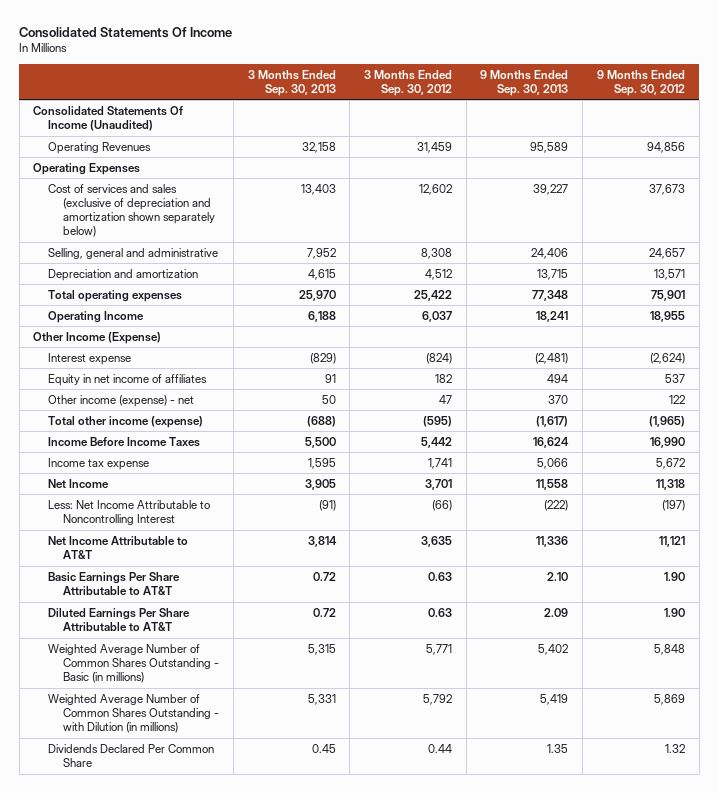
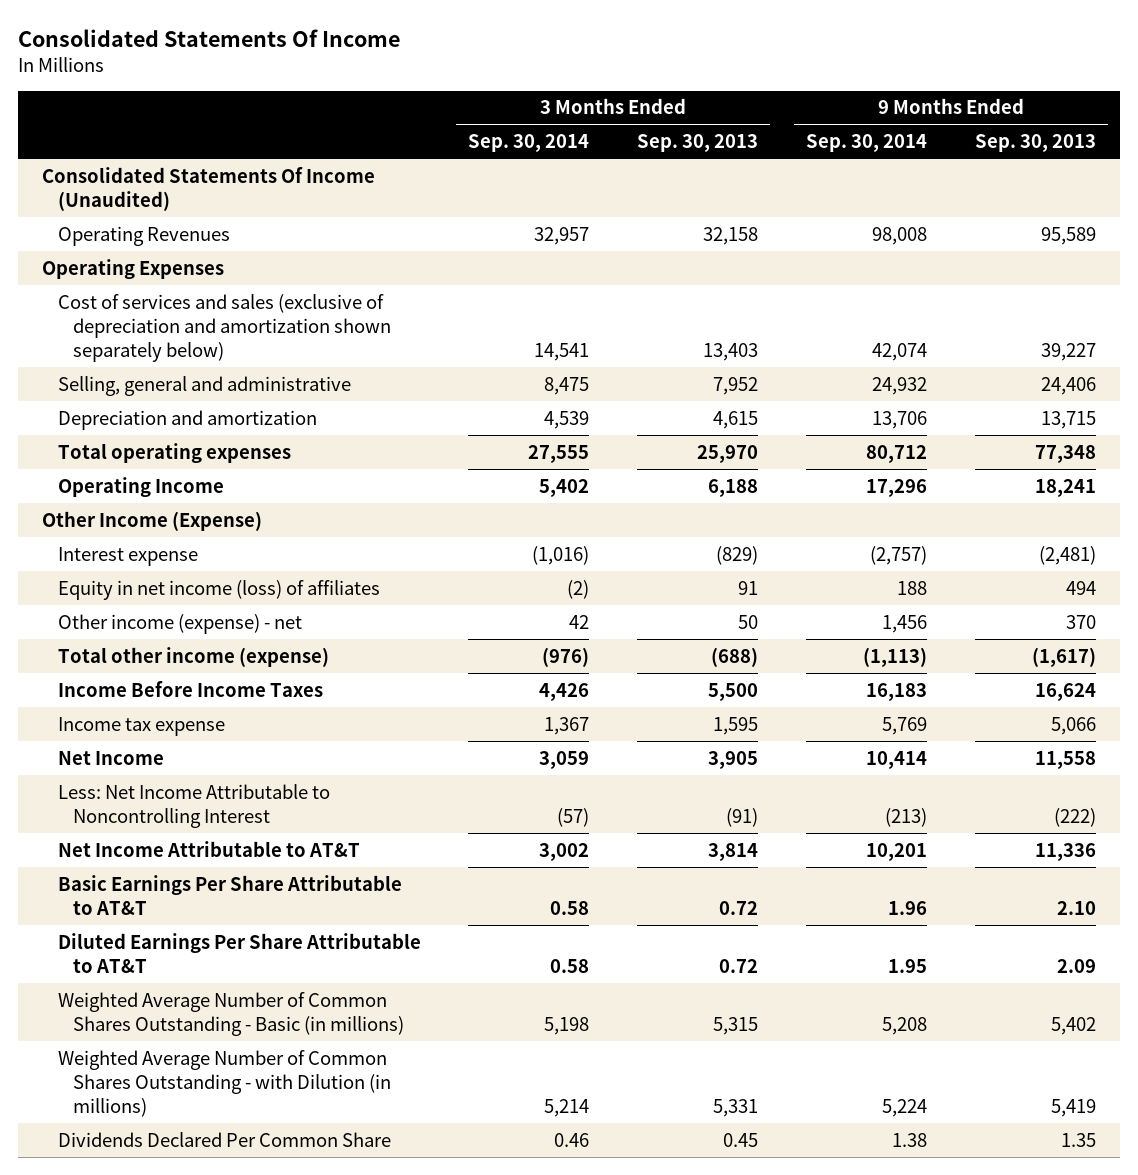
- | 3 Months Ended Sep. 30, 2013 | 3 Months Ended Sep. 30, 2012 | 9 Months Ended Sep. 30, 2013 | 9 Months Ended Sep. 30, 2012
+ | 3 Months Ended Sep. 30, 2014 | 3 Months Ended Sep. 30, 2013 | 9 Months Ended Sep. 30, 2014 | 9 Months Ended Sep. 30, 2013
- Equity in net income of affiliates | 91 | 182 | 494 | 537
+ Equity in net income (loss) of affiliates | (2) | 91 | 188 | 494

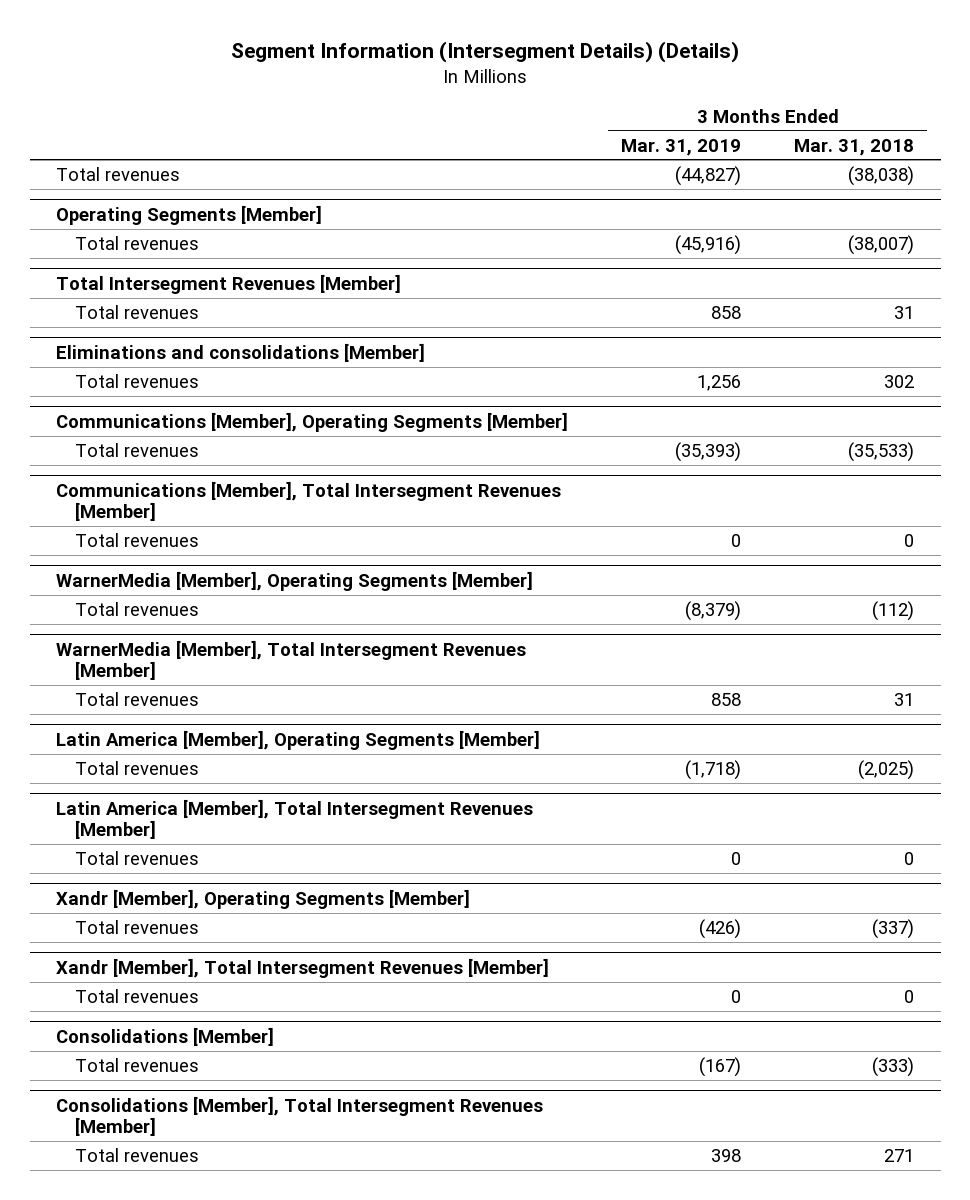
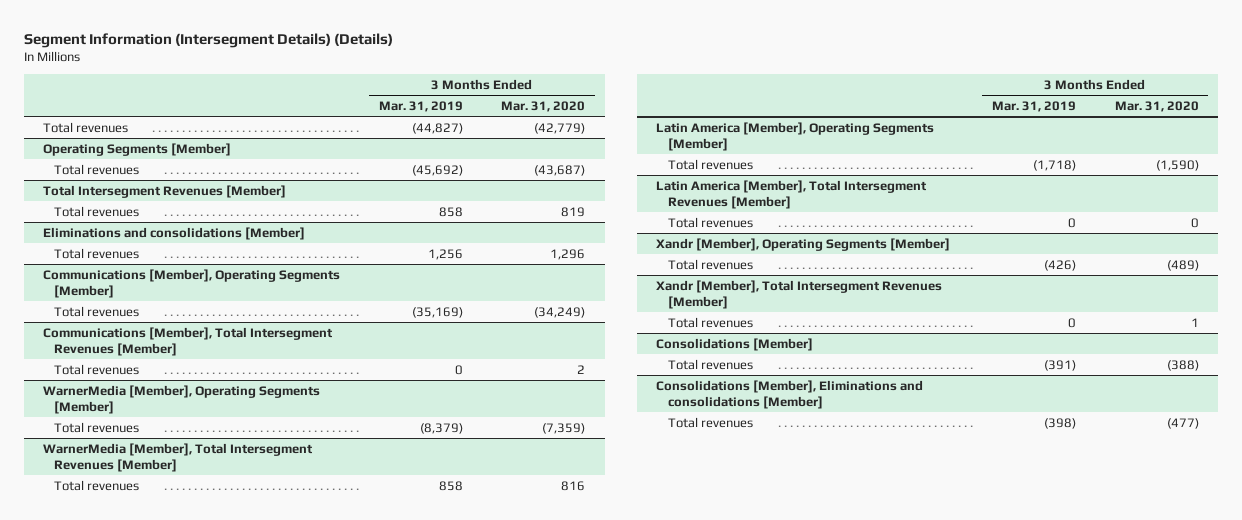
- | 3 Months Ended Mar. 31, 2019 | 3 Months Ended Mar. 31, 2018
+ | 3 Months Ended Mar. 31, 2019 | 3 Months Ended Mar. 31, 2020
@ Operating Segments [Member]
- Total revenues | (45,916) | (38,007)
+ Total revenues | (45,692) | (43,687)
@ Communications [Member], Operating Segments [Member]
- Total revenues | (35,393) | (35,533)
+ Total revenues | (35,169) | (34,249)
@ Consolidations [Member]
- Total revenues | (167) | (333)
- Consolidations [Member], Total Intersegment Revenues [Member]
- Total revenues | 398 | 271
@ Consolidations [Member]
+ Total revenues | (391) | (388)
+ Consolidations [Member], Eliminations and consolidations [Member]
+ Total revenues | (398) | (477)

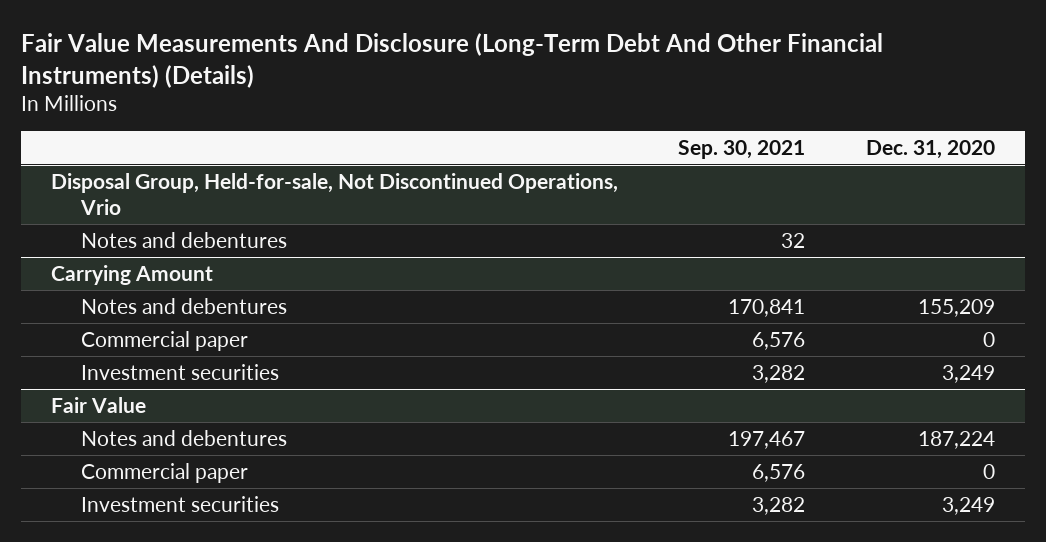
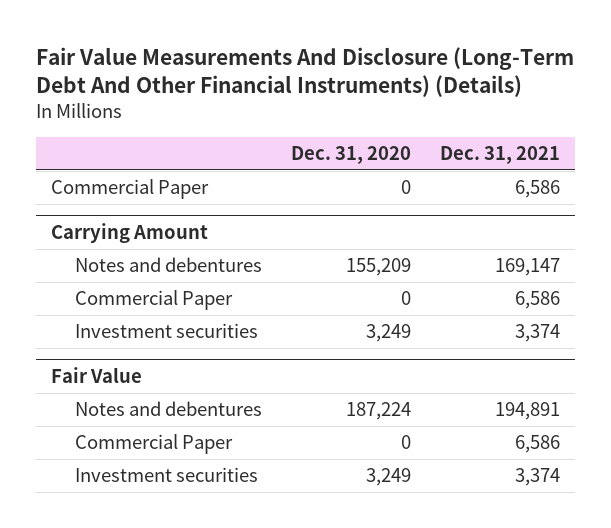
- | Sep. 30, 2021 | Dec. 31, 2020
+ | Dec. 31, 2020 | Dec. 31, 2021
- Disposal Group, Held-for-sale, Not Discontinued Operations, Vrio
- Notes and debentures | 32 |
+ Commercial Paper | 0 | 6,586
@ Carrying Amount
- Commercial paper | 6,576 | 0
+ Commercial Paper | 0 | 6,586
@ Fair Value
- Commercial paper | 6,576 | 0
+ Commercial Paper | 0 | 6,586

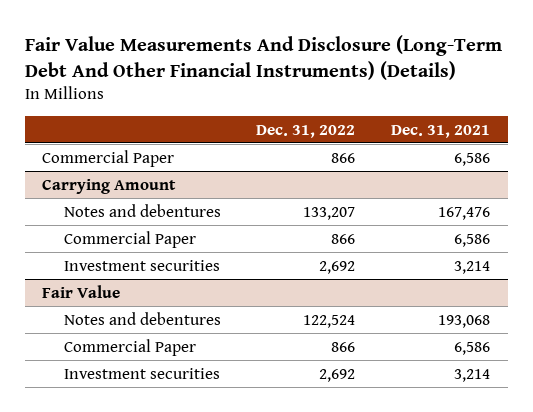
- | Dec. 31, 2020 | Dec. 31, 2021
+ | Dec. 31, 2022 | Dec. 31, 2021
@ Carrying Amount
- Notes and debentures | 155,209 | 169,147
+ Notes and debentures | 133,207 | 167,476
- Investment securities | 3,249 | 3,374
+ Investment securities | 2,692 | 3,214
@ Fair Value
- Notes and debentures | 187,224 | 194,891
+ Notes and debentures | 122,524 | 193,068
- Investment securities | 3,249 | 3,374
+ Investment securities | 2,692 | 3,214

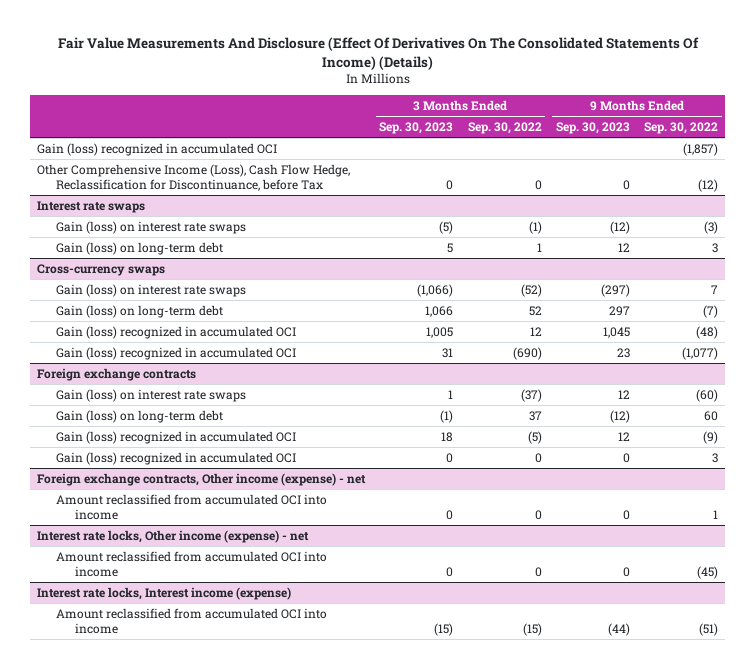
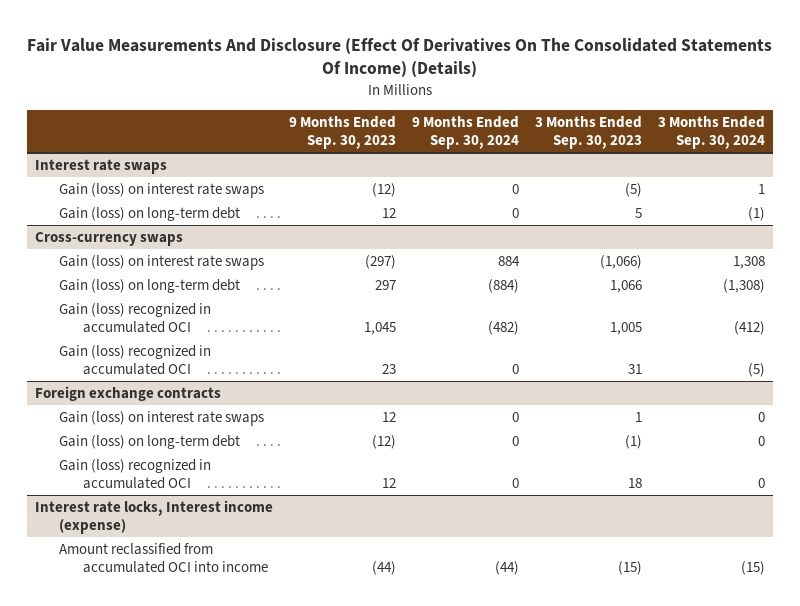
- | 3 Months Ended Sep. 30, 2023 | 3 Months Ended Sep. 30, 2022 | 9 Months Ended Sep. 30, 2023 | 9 Months Ended Sep. 30, 2022
+ | 9 Months Ended Sep. 30, 2023 | 9 Months Ended Sep. 30, 2024 | 3 Months Ended Sep. 30, 2023 | 3 Months Ended Sep. 30, 2024
- Gain (loss) recognized in accumulated OCI | | | | (1,857)
- Other Comprehensive Income (Loss), Cash Flow Hedge, Reclassification for Discontinuance, before Tax | 0 | 0 | 0 | (12)
@ Foreign exchange contracts
- Gain (loss) recognized in accumulated OCI | 0 | 0 | 0 | 3
- Foreign exchange contracts, Other income (expense) - net
- Amount reclassified from accumulated OCI into income | 0 | 0 | 0 | 1
- Interest rate locks, Other income (expense) - net
- Amount reclassified from accumulated OCI into income | 0 | 0 | 0 | (45)

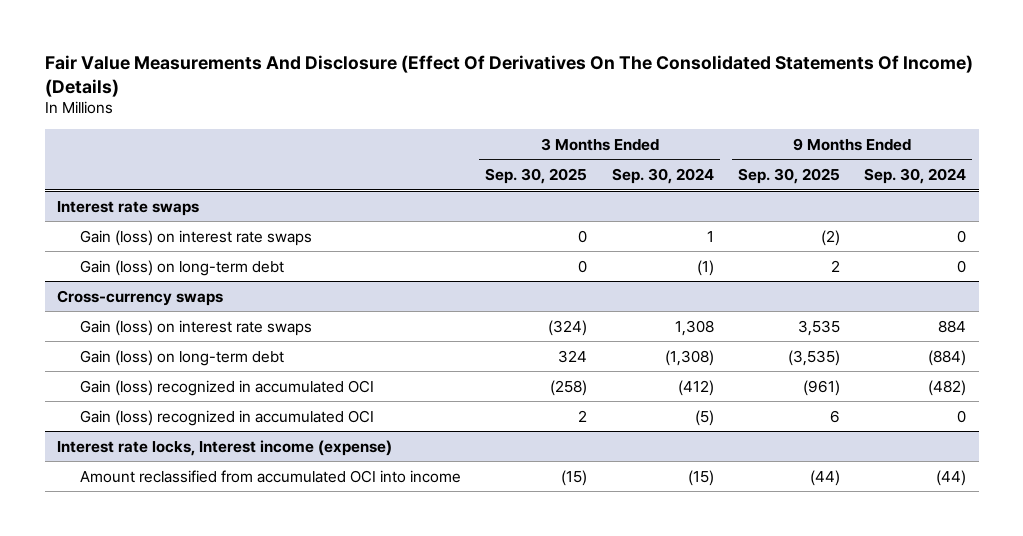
- | 9 Months Ended Sep. 30, 2023 | 9 Months Ended Sep. 30, 2024 | 3 Months Ended Sep. 30, 2023 | 3 Months Ended Sep. 30, 2024
+ | 3 Months Ended Sep. 30, 2025 | 3 Months Ended Sep. 30, 2024 | 9 Months Ended Sep. 30, 2025 | 9 Months Ended Sep. 30, 2024
- Foreign exchange contracts
- Gain (loss) on interest rate swaps | 12 | 0 | 1 | 0
- Gain (loss) on long-term debt | (12) | 0 | (1) | 0
- Gain (loss) recognized in accumulated OCI | 12 | 0 | 18 | 0

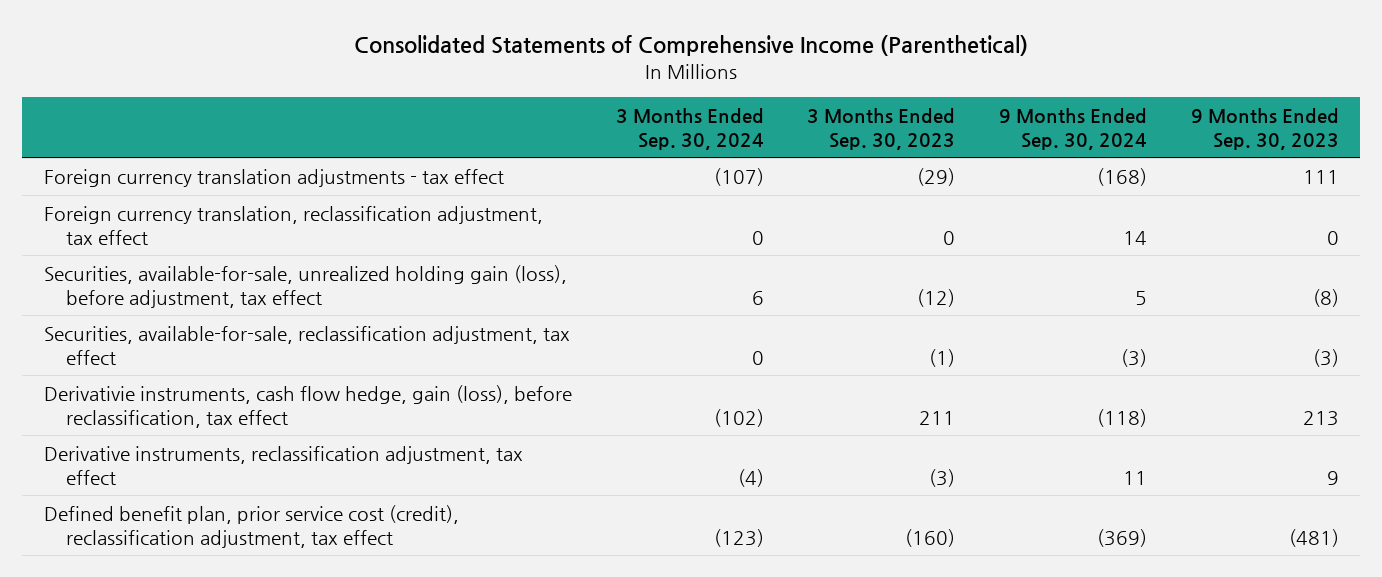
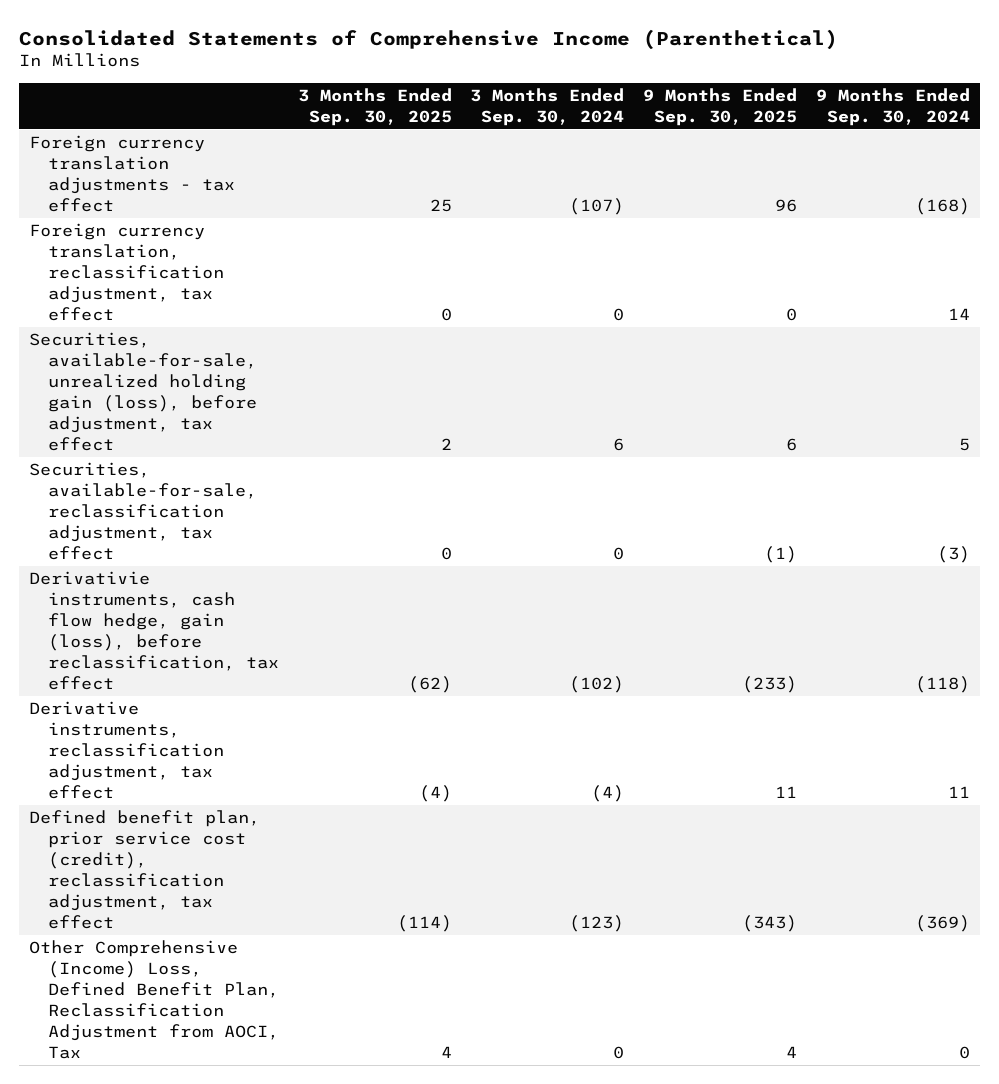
- | 3 Months Ended Sep. 30, 2024 | 3 Months Ended Sep. 30, 2023 | 9 Months Ended Sep. 30, 2024 | 9 Months Ended Sep. 30, 2023
+ | 3 Months Ended Sep. 30, 2025 | 3 Months Ended Sep. 30, 2024 | 9 Months Ended Sep. 30, 2025 | 9 Months Ended Sep. 30, 2024
+ Other Comprehensive (Income) Loss, Defined Benefit Plan, Reclassification Adjustment from AOCI, Tax | 4 | 0 | 4 | 0

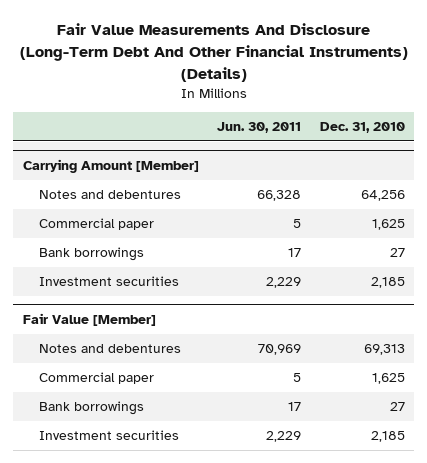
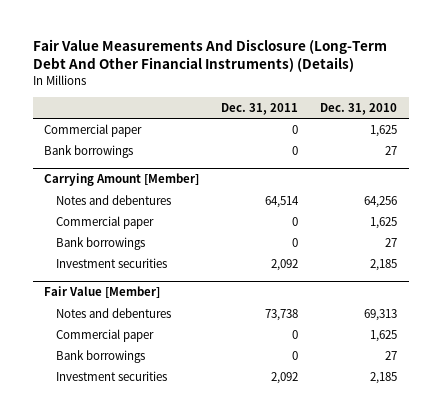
- | Jun. 30, 2011 | Dec. 31, 2010
+ | Dec. 31, 2011 | Dec. 31, 2010
+ Commercial paper | 0 | 1,625
+ Bank borrowings | 0 | 27

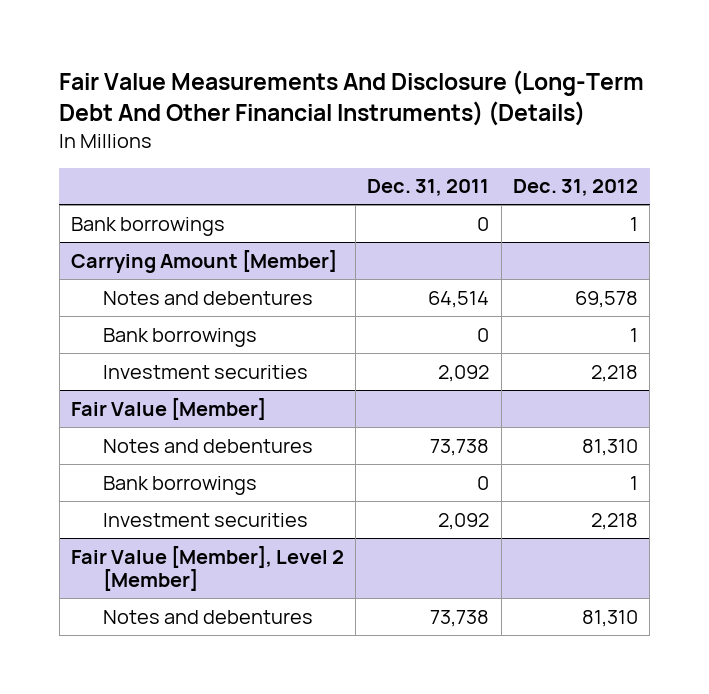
- | Dec. 31, 2011 | Dec. 31, 2010
+ | Dec. 31, 2011 | Dec. 31, 2012
- Commercial paper | 0 | 1,625
@ Carrying Amount [Member]
- Commercial paper | 0 | 1,625
@ Fair Value [Member]
- Commercial paper | 0 | 1,625
+ Fair Value [Member], Level 2 [Member]
+ Notes and debentures | 73,738 | 81,310

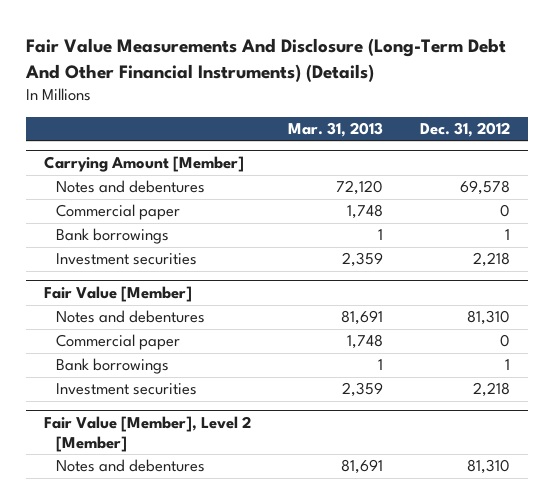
- | Dec. 31, 2011 | Dec. 31, 2012
+ | Mar. 31, 2013 | Dec. 31, 2012
- Bank borrowings | 0 | 1
@ Carrying Amount [Member]
+ Commercial paper | 1,748 | 0
@ Fair Value [Member]
+ Commercial paper | 1,748 | 0

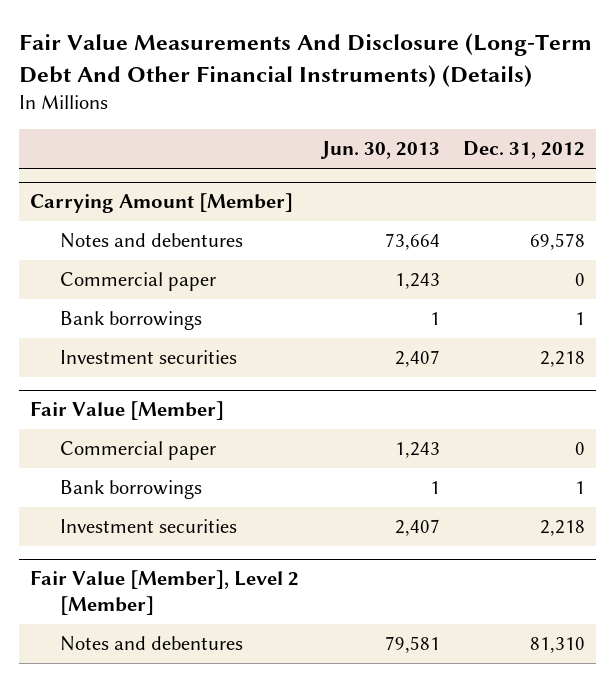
- | Mar. 31, 2013 | Dec. 31, 2012
+ | Jun. 30, 2013 | Dec. 31, 2012
@ Fair Value [Member]
- Notes and debentures | 81,691 | 81,310

